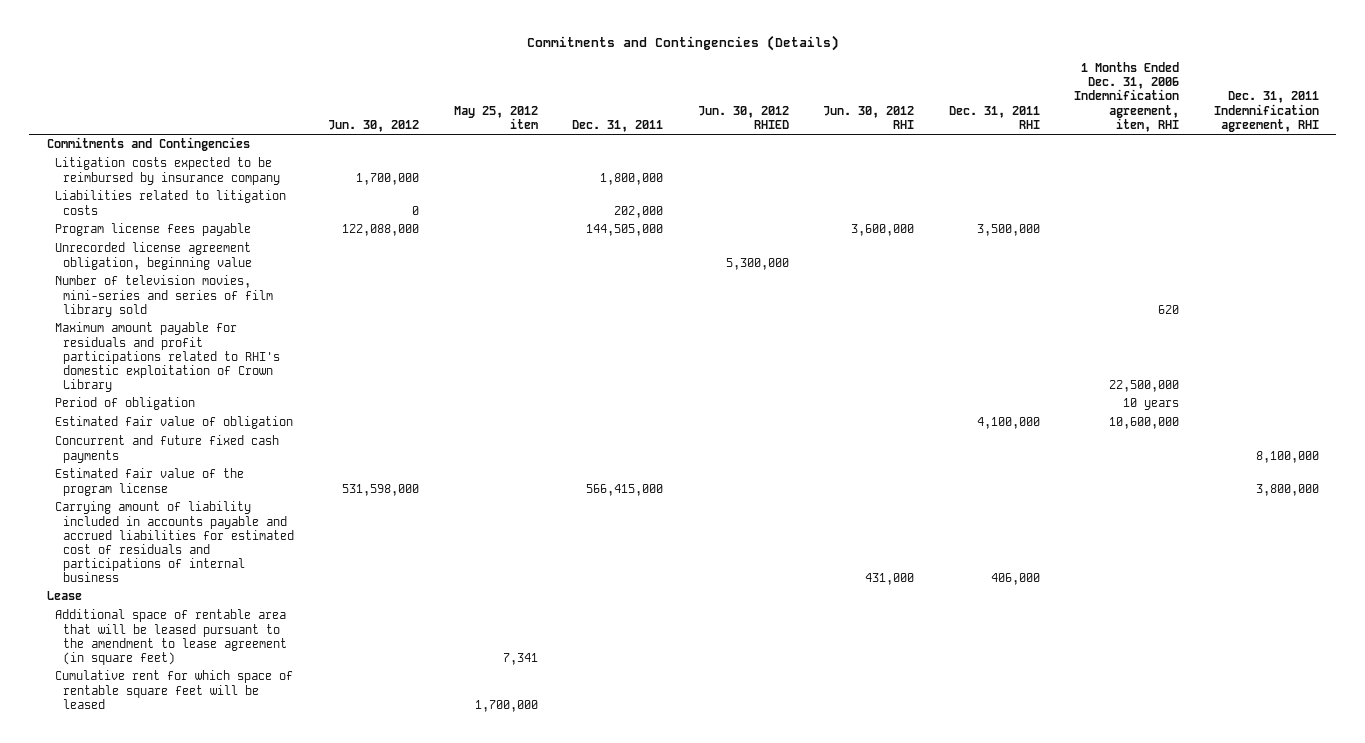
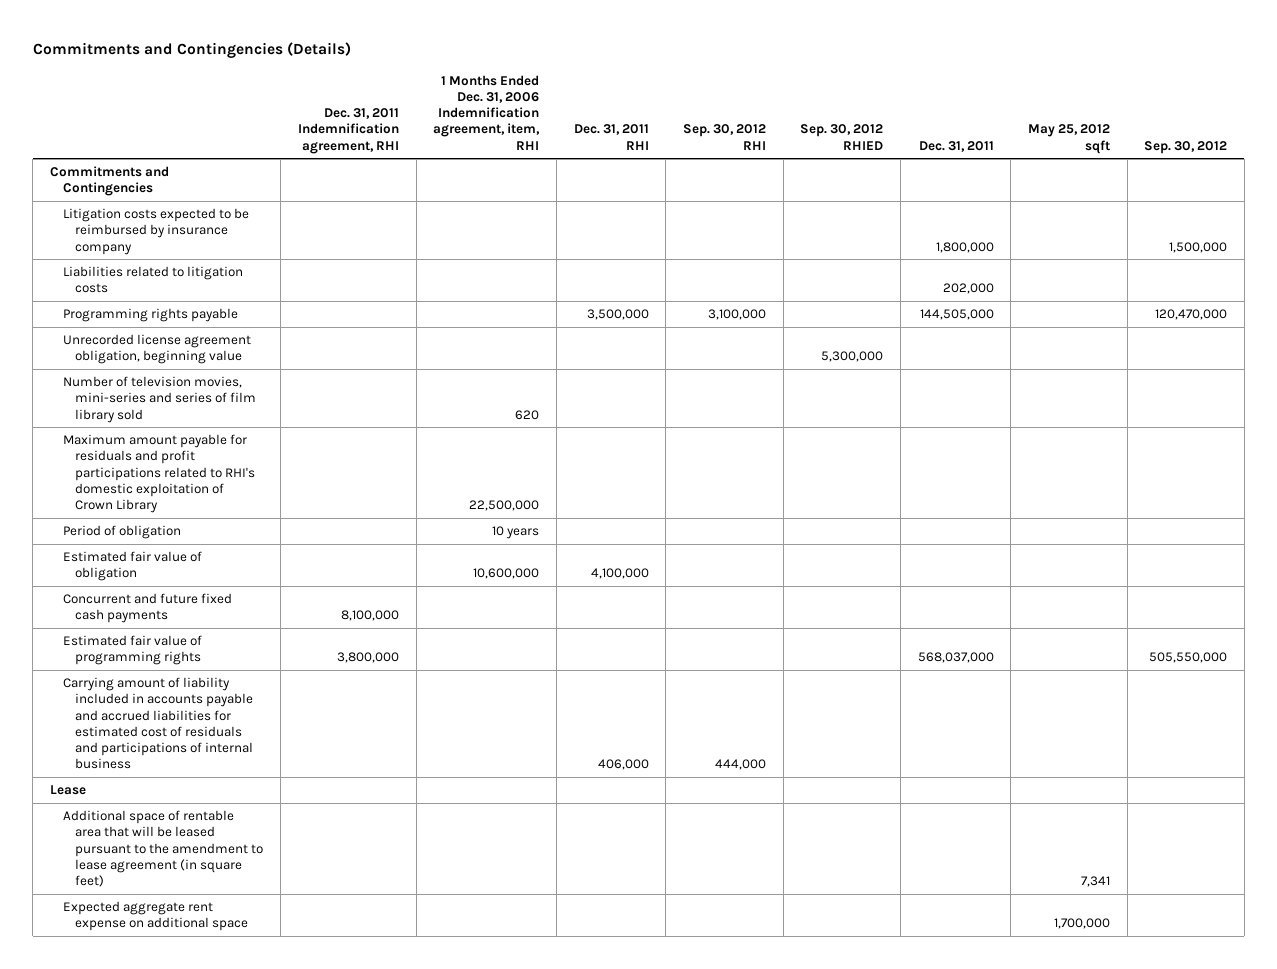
- | Jun. 30, 2012 | May 25, 2012 item | Dec. 31, 2011 | Jun. 30, 2012 RHIED | Jun. 30, 2012 RHI | Dec. 31, 2011 RHI | 1 Months Ended Dec. 31, 2006 Indemnification agreement, item, RHI | Dec. 31, 2011 Indemnification agreement, RHI
+ | Dec. 31, 2011 Indemnification agreement, RHI | 1 Months Ended Dec. 31, 2006 Indemnification agreement, item, RHI | Dec. 31, 2011 RHI | Sep. 30, 2012 RHI | Sep. 30, 2012 RHIED | Dec. 31, 2011 | May 25, 2012 sqft | Sep. 30, 2012
- Program license fees payable | 122,088,000 | | 144,505,000 | | 3,600,000 | 3,500,000 | |
+ Programming rights payable | | | 3,500,000 | 3,100,000 | | 144,505,000 | | 120,470,000
- Estimated fair value of the program license | 531,598,000 | | 566,415,000 | | | | | 3,800,000
+ Estimated fair value of programming rights | 3,800,000 | | | | | 568,037,000 | | 505,550,000
- Cumulative rent for which space of rentable square feet will be leased | | 1,700,000 | | | | | |
+ Expected aggregate rent expense on additional space | | | | | | | 1,700,000 |

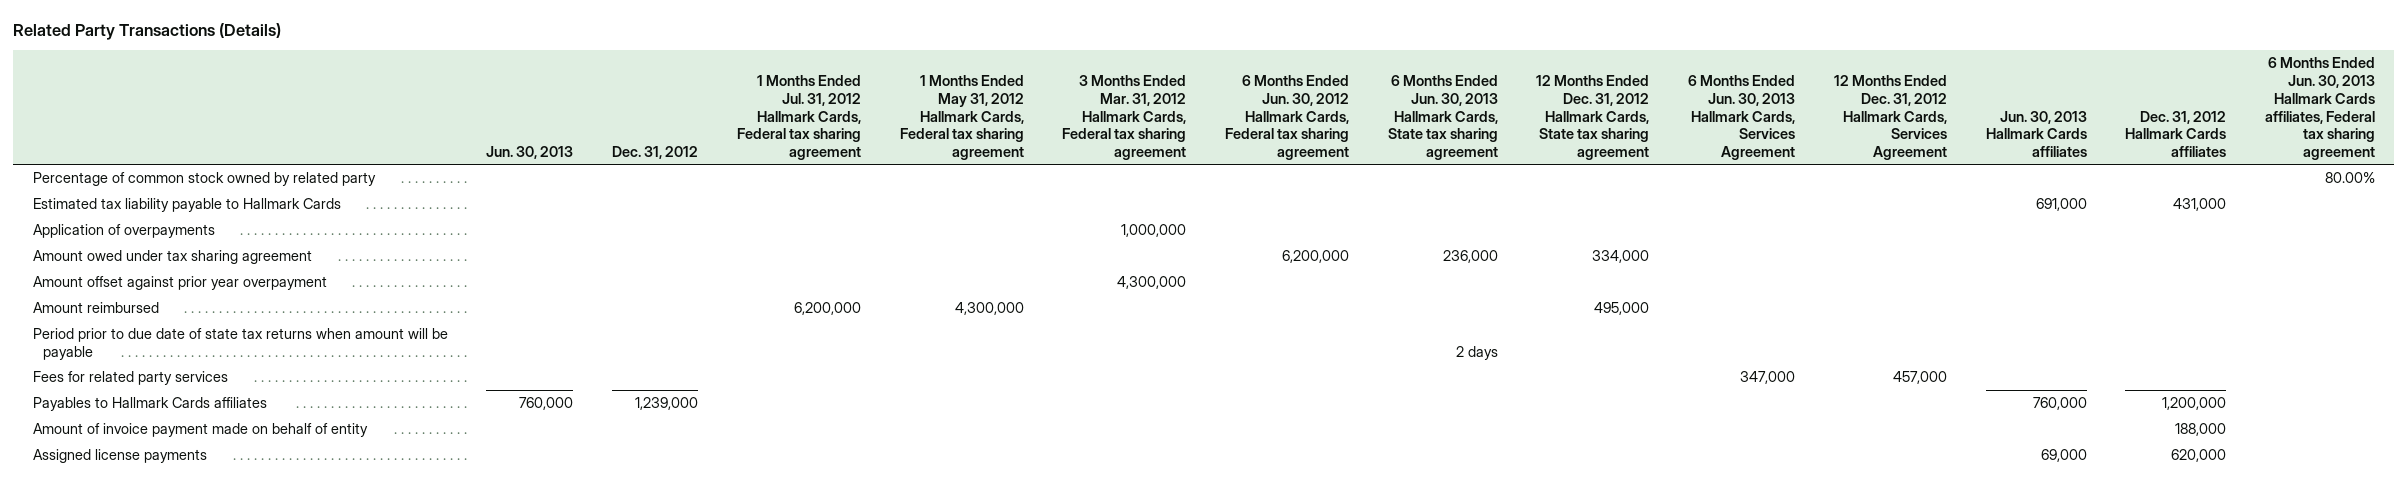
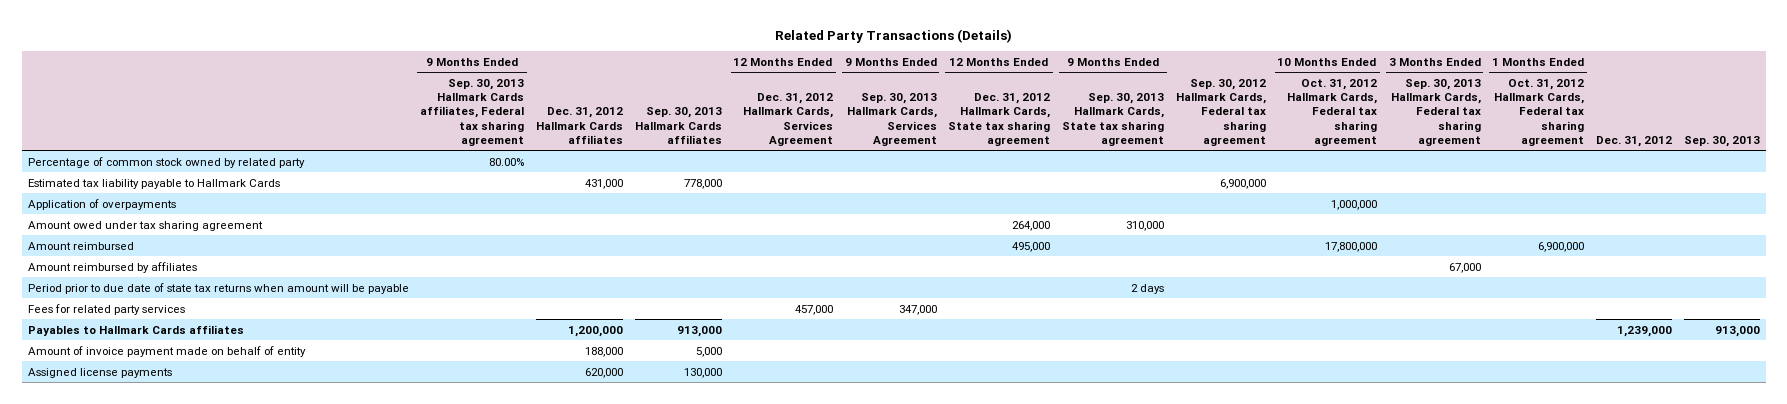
- | Jun. 30, 2013 | Dec. 31, 2012 | 1 Months Ended Jul. 31, 2012 Hallmark Cards, Federal tax sharing agreement | 1 Months Ended May 31, 2012 Hallmark Cards, Federal tax sharing agreement | 3 Months Ended Mar. 31, 2012 Hallmark Cards, Federal tax sharing agreement | 6 Months Ended Jun. 30, 2012 Hallmark Cards, Federal tax sharing agreement | 6 Months Ended Jun. 30, 2013 Hallmark Cards, State tax sharing agreement | 12 Months Ended Dec. 31, 2012 Hallmark Cards, State tax sharing agreement | 6 Months Ended Jun. 30, 2013 Hallmark Cards, Services Agreement | 12 Months Ended Dec. 31, 2012 Hallmark Cards, Services Agreement | Jun. 30, 2013 Hallmark Cards affiliates | Dec. 31, 2012 Hallmark Cards affiliates | 6 Months Ended Jun. 30, 2013 Hallmark Cards affiliates, Federal tax sharing agreement
+ | 9 Months Ended Sep. 30, 2013 Hallmark Cards affiliates, Federal tax sharing agreement | Dec. 31, 2012 Hallmark Cards affiliates | Sep. 30, 2013 Hallmark Cards affiliates | 12 Months Ended Dec. 31, 2012 Hallmark Cards, Services Agreement | 9 Months Ended Sep. 30, 2013 Hallmark Cards, Services Agreement | 12 Months Ended Dec. 31, 2012 Hallmark Cards, State tax sharing agreement | 9 Months Ended Sep. 30, 2013 Hallmark Cards, State tax sharing agreement | Sep. 30, 2012 Hallmark Cards, Federal tax sharing agreement | 10 Months Ended Oct. 31, 2012 Hallmark Cards, Federal tax sharing agreement | 3 Months Ended Sep. 30, 2013 Hallmark Cards, Federal tax sharing agreement | 1 Months Ended Oct. 31, 2012 Hallmark Cards, Federal tax sharing agreement | Dec. 31, 2012 | Sep. 30, 2013
- Amount owed under tax sharing agreement | | | | | | 6,200,000 | 236,000 | 334,000 | | | | |
- Amount offset against prior year overpayment | | | | | 4,300,000 | | | | | | | |
+ Amount owed under tax sharing agreement | | | | | | 264,000 | 310,000 | | | | | |
+ Amount reimbursed by affiliates | | | | | | | | | | 67,000 | | |

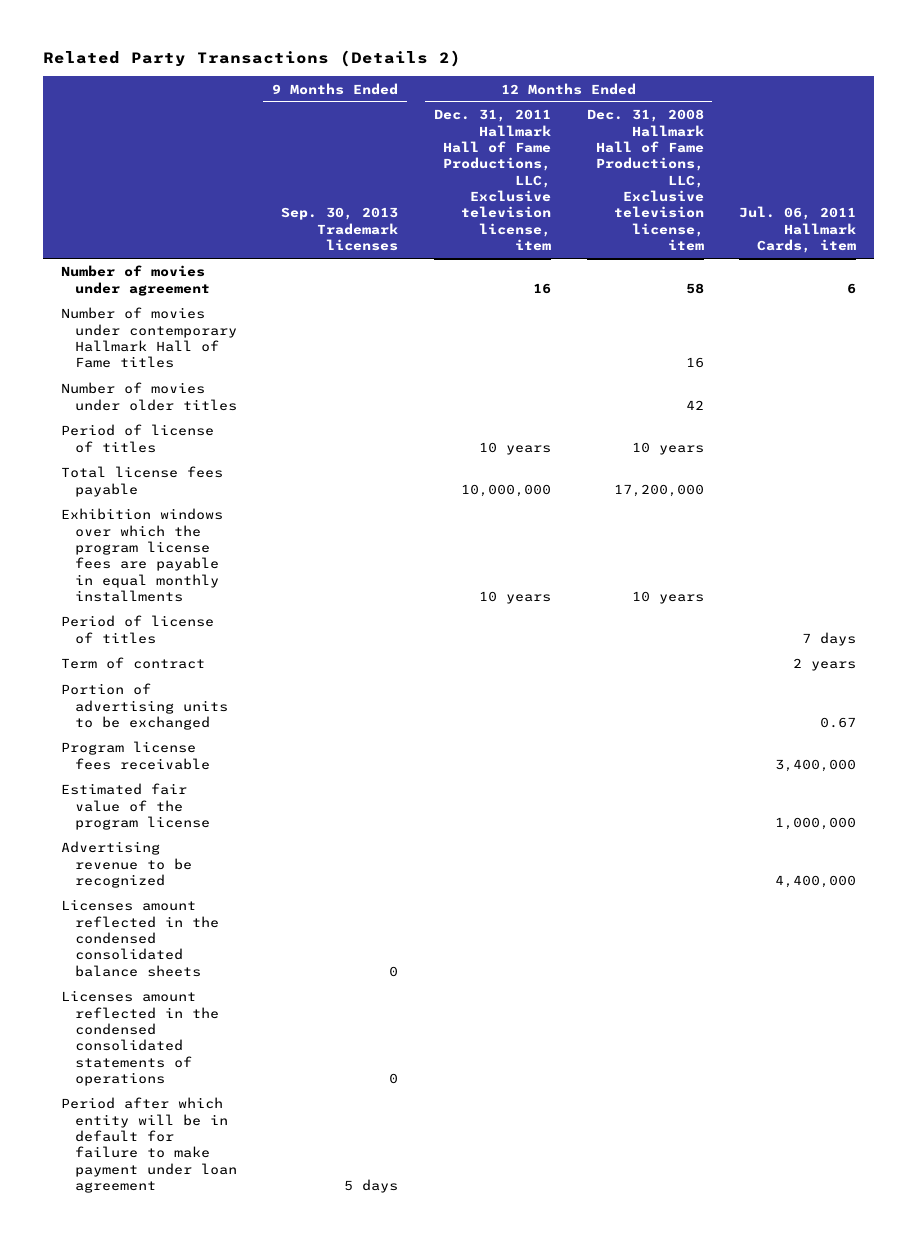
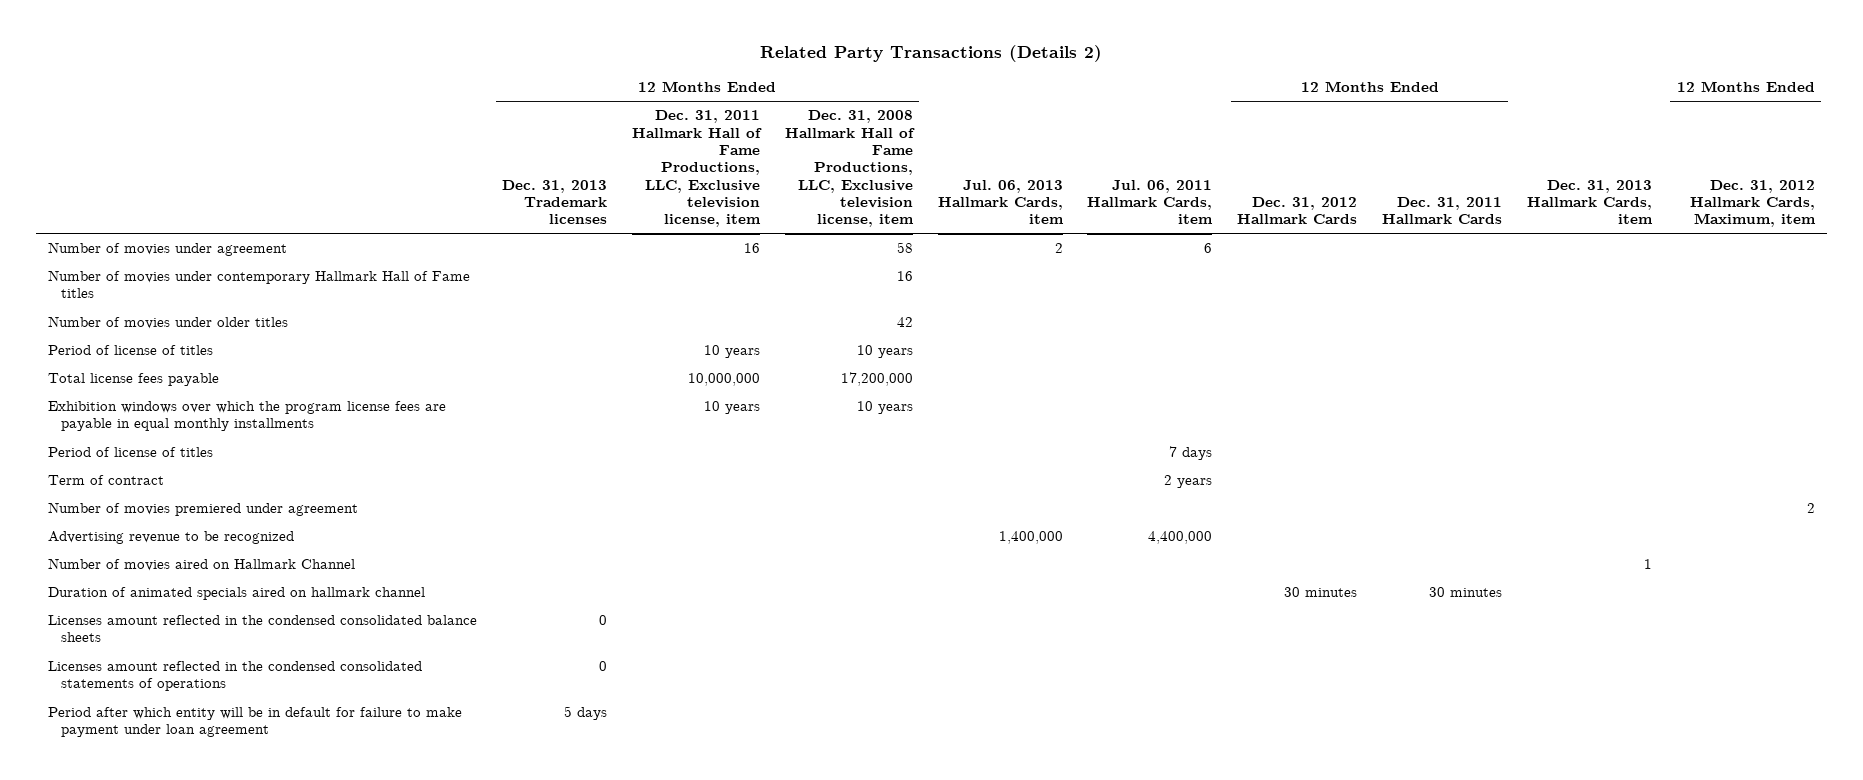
- | 9 Months Ended Sep. 30, 2013 Trademark licenses | 12 Months Ended Dec. 31, 2011 Hallmark Hall of Fame Productions, LLC, Exclusive television license, item | 12 Months Ended Dec. 31, 2008 Hallmark Hall of Fame Productions, LLC, Exclusive television license, item | Jul. 06, 2011 Hallmark Cards, item
+ | 12 Months Ended Dec. 31, 2013 Trademark licenses | 12 Months Ended Dec. 31, 2011 Hallmark Hall of Fame Productions, LLC, Exclusive television license, item | 12 Months Ended Dec. 31, 2008 Hallmark Hall of Fame Productions, LLC, Exclusive television license, item | Jul. 06, 2013 Hallmark Cards, item | Jul. 06, 2011 Hallmark Cards, item | 12 Months Ended Dec. 31, 2012 Hallmark Cards | 12 Months Ended Dec. 31, 2011 Hallmark Cards | Dec. 31, 2013 Hallmark Cards, item | 12 Months Ended Dec. 31, 2012 Hallmark Cards, Maximum, item
- Portion of advertising units to be exchanged | | | | 0.67
- Program license fees receivable | | | | 3,400,000
- Estimated fair value of the program license | | | | 1,000,000
+ Number of movies premiered under agreement | | | | | | | | | 2
+ Number of movies aired on Hallmark Channel | | | | | | | | 1 |
+ Duration of animated specials aired on hallmark channel | | | | | | 30 minutes | 30 minutes | |

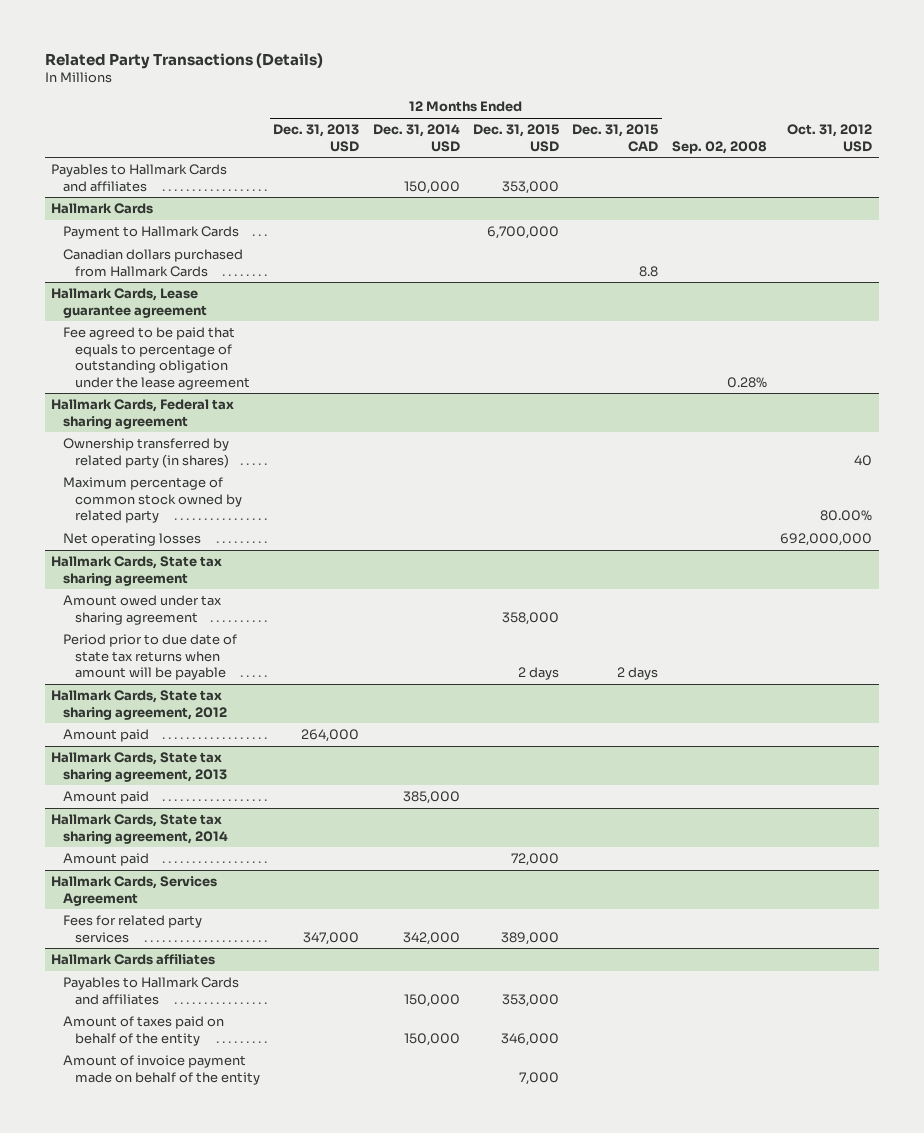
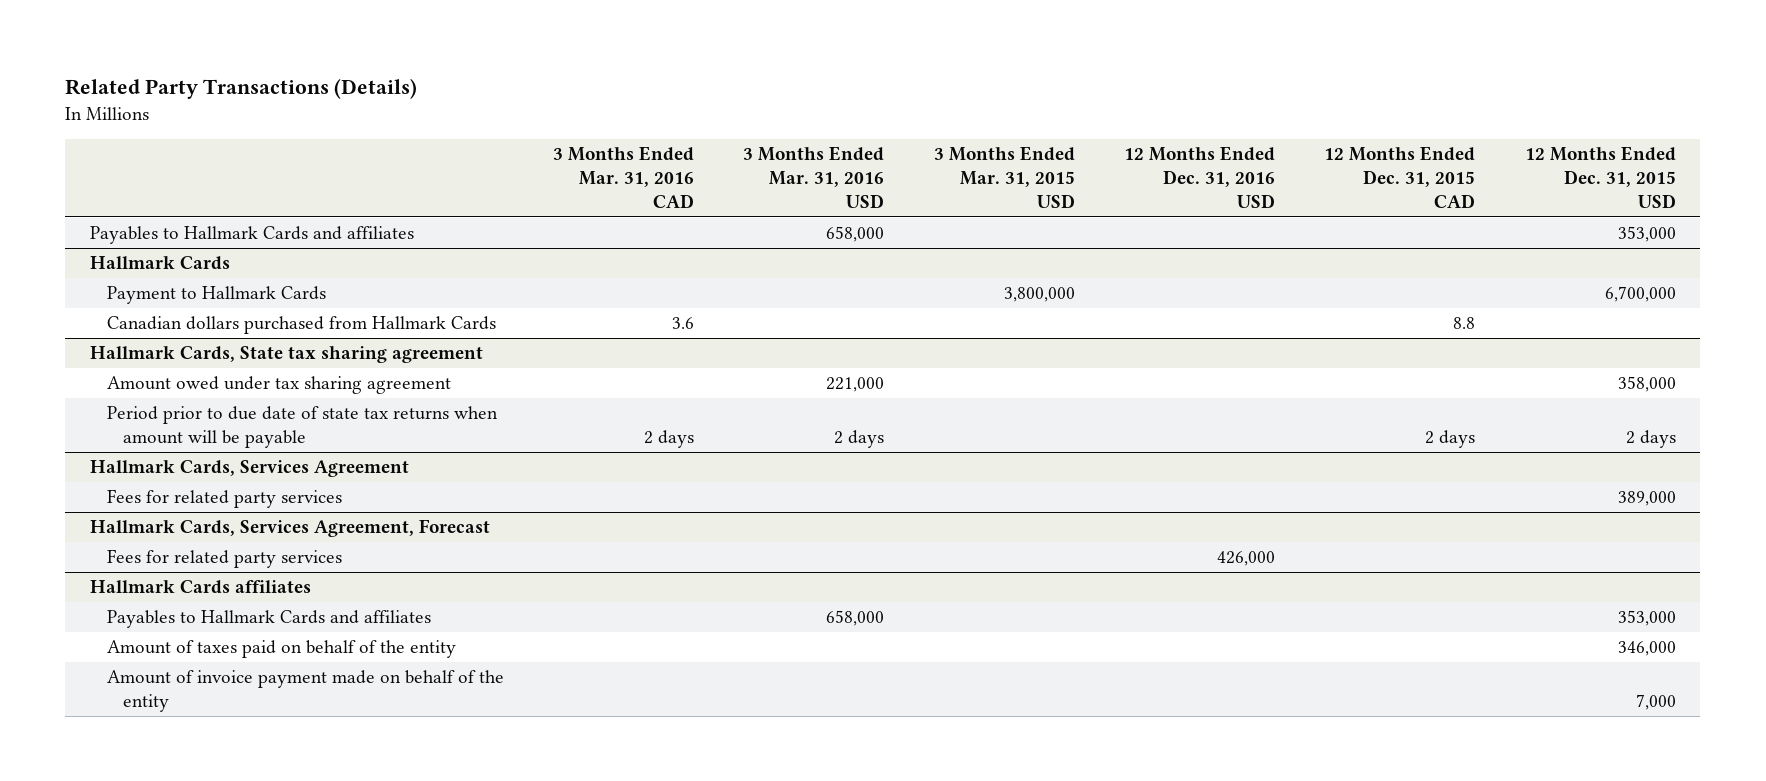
- | 12 Months Ended Dec. 31, 2013 USD | 12 Months Ended Dec. 31, 2014 USD | 12 Months Ended Dec. 31, 2015 USD | 12 Months Ended Dec. 31, 2015 CAD | Sep. 02, 2008 | Oct. 31, 2012 USD
+ | 3 Months Ended Mar. 31, 2016 CAD | 3 Months Ended Mar. 31, 2016 USD | 3 Months Ended Mar. 31, 2015 USD | 12 Months Ended Dec. 31, 2016 USD | 12 Months Ended Dec. 31, 2015 CAD | 12 Months Ended Dec. 31, 2015 USD
- Hallmark Cards, Lease guarantee agreement
- Fee agreed to be paid that equals to percentage of outstanding obligation under the lease agreement | | | | | 0.28% |
- Hallmark Cards, Federal tax sharing agreement
- Ownership transferred by related party (in shares) | | | | | | 40
- Maximum percentage of common stock owned by related party | | | | | | 80.00%
- Net operating losses | | | | | | 692,000,000
- Hallmark Cards, State tax sharing agreement, 2012
- Amount paid | 264,000 | | | | |
- Hallmark Cards, State tax sharing agreement, 2013
- Amount paid | | 385,000 | | | |
- Hallmark Cards, State tax sharing agreement, 2014
- Amount paid | | | 72,000 | | |
+ Hallmark Cards, Services Agreement, Forecast
+ Fees for related party services | | | | 426,000 | |

